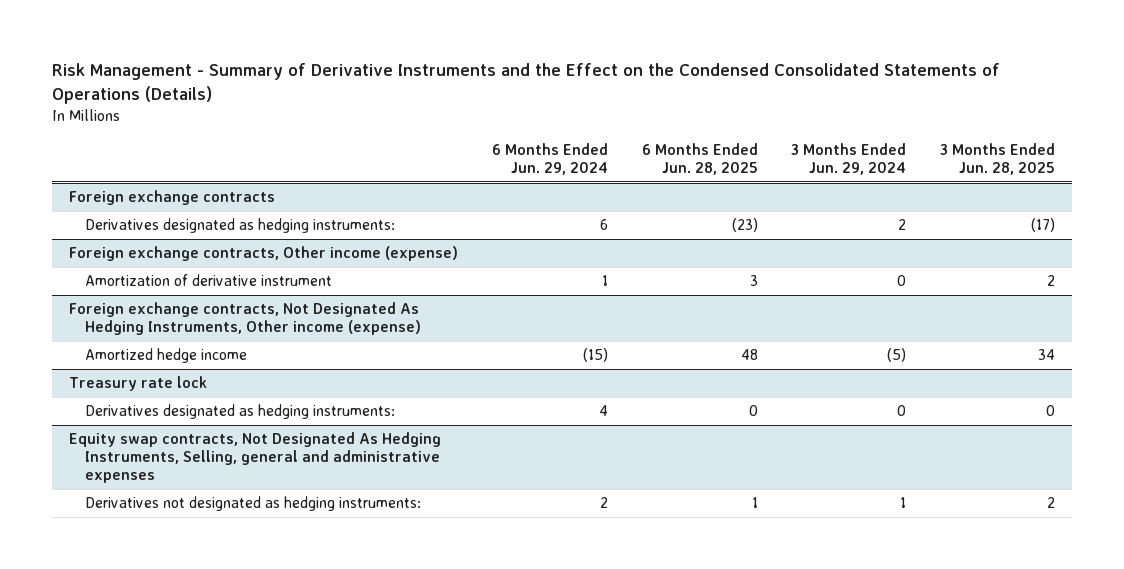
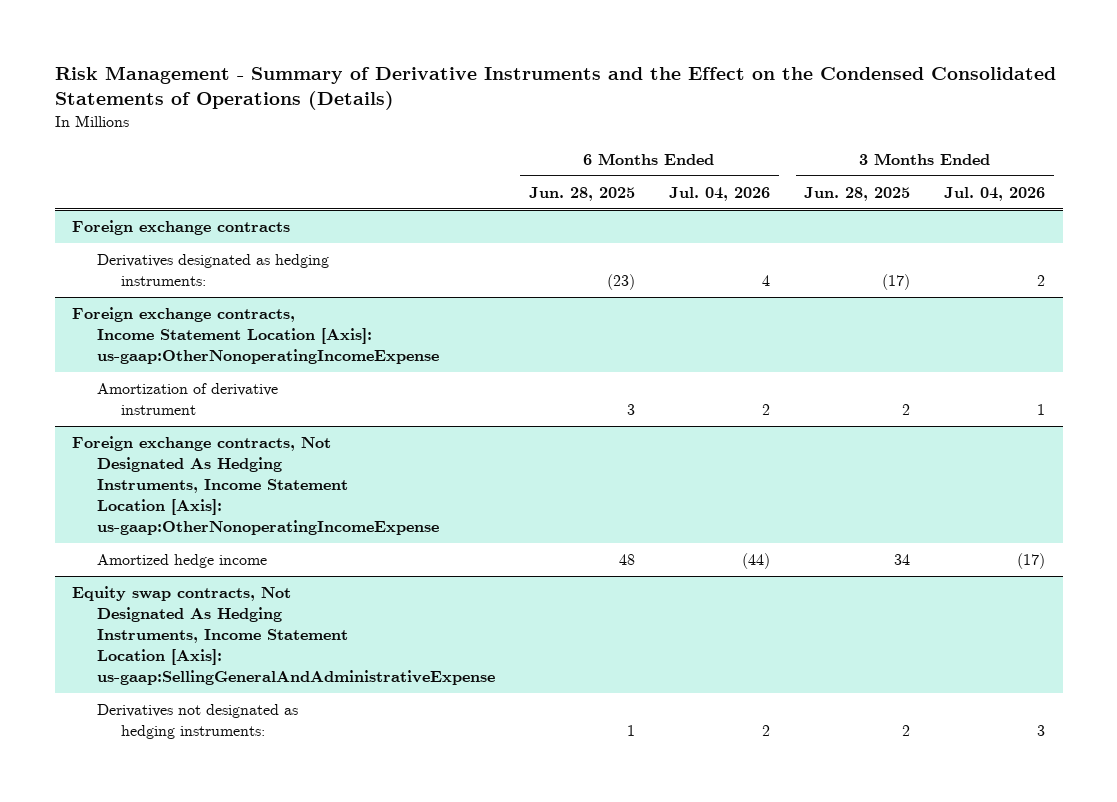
- | 6 Months Ended Jun. 29, 2024 | 6 Months Ended Jun. 28, 2025 | 3 Months Ended Jun. 29, 2024 | 3 Months Ended Jun. 28, 2025
+ | 6 Months Ended Jun. 28, 2025 | 6 Months Ended Jul. 04, 2026 | 3 Months Ended Jun. 28, 2025 | 3 Months Ended Jul. 04, 2026
- Foreign exchange contracts, Other income (expense)
+ Foreign exchange contracts, Income Statement Location [Axis]: us-gaap:OtherNonoperatingIncomeExpense
- Foreign exchange contracts, Not Designated As Hedging Instruments, Other income (expense)
+ Foreign exchange contracts, Not Designated As Hedging Instruments, Income Statement Location [Axis]: us-gaap:OtherNonoperatingIncomeExpense
- Treasury rate lock
- Derivatives designated as hedging instruments: | 4 | 0 | 0 | 0
- Equity swap contracts, Not Designated As Hedging Instruments, Selling, general and administrative expenses
+ Equity swap contracts, Not Designated As Hedging Instruments, Income Statement Location [Axis]: us-gaap:SellingGeneralAndAdministrativeExpense

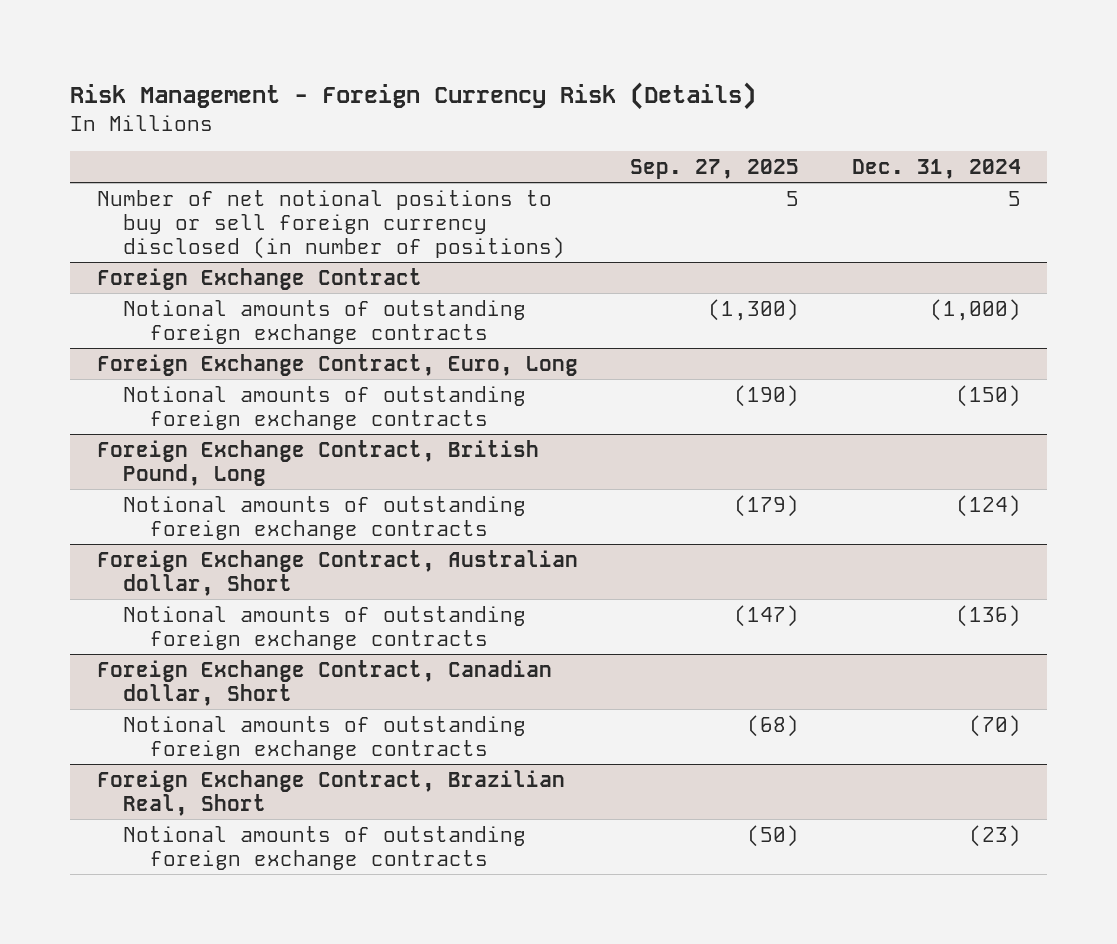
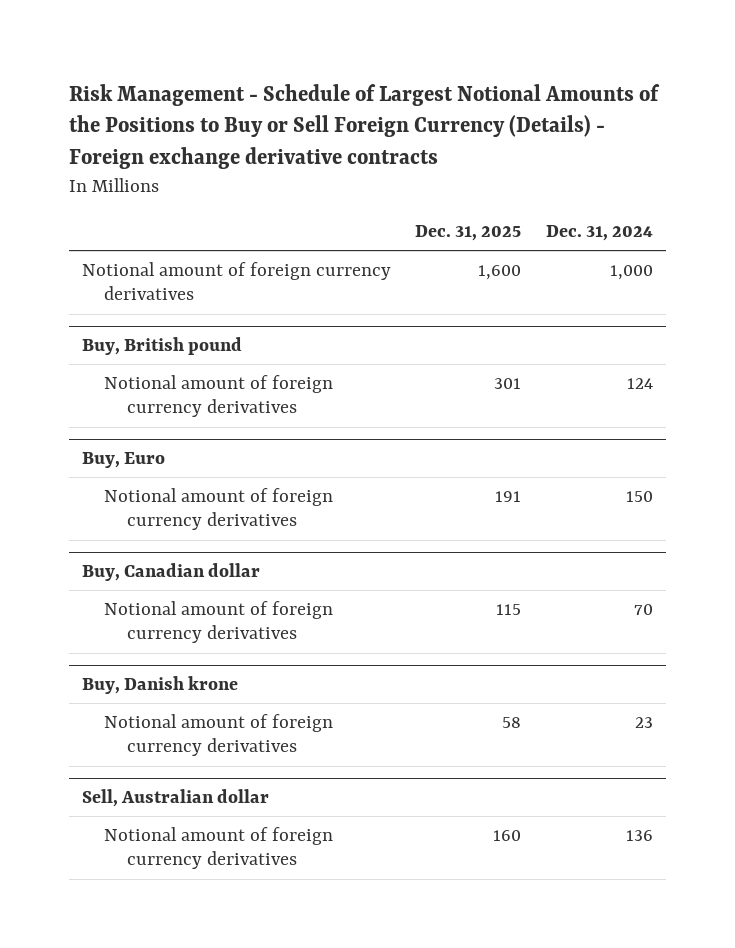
- Risk Management - Foreign Currency Risk (Details)
+ Risk Management - Schedule of Largest Notional Amounts of the Positions to Buy or Sell Foreign Currency (Details) - Foreign exchange derivative contracts
- | Sep. 27, 2025 | Dec. 31, 2024
+ | Dec. 31, 2025 | Dec. 31, 2024
- Number of net notional positions to buy or sell foreign currency disclosed (in number of positions) | 5 | 5
- Foreign Exchange Contract
- Notional amounts of outstanding foreign exchange contracts | (1,300) | (1,000)
- Foreign Exchange Contract, Euro, Long
- Notional amounts of outstanding foreign exchange contracts | (190) | (150)
- Foreign Exchange Contract, British Pound, Long
- Notional amounts of outstanding foreign exchange contracts | (179) | (124)
- Foreign Exchange Contract, Australian dollar, Short
- Notional amounts of outstanding foreign exchange contracts | (147) | (136)
- Foreign Exchange Contract, Canadian dollar, Short
- Notional amounts of outstanding foreign exchange contracts | (68) | (70)
- Foreign Exchange Contract, Brazilian Real, Short
- Notional amounts of outstanding foreign exchange contracts | (50) | (23)
+ Notional amount of foreign currency derivatives | 1,600 | 1,000
+ Buy, British pound
+ Notional amount of foreign currency derivatives | 301 | 124
+ Buy, Euro
+ Notional amount of foreign currency derivatives | 191 | 150
+ Buy, Canadian dollar
+ Notional amount of foreign currency derivatives | 115 | 70
+ Buy, Danish krone
+ Notional amount of foreign currency derivatives | 58 | 23
+ Sell, Australian dollar
+ Notional amount of foreign currency derivatives | 160 | 136

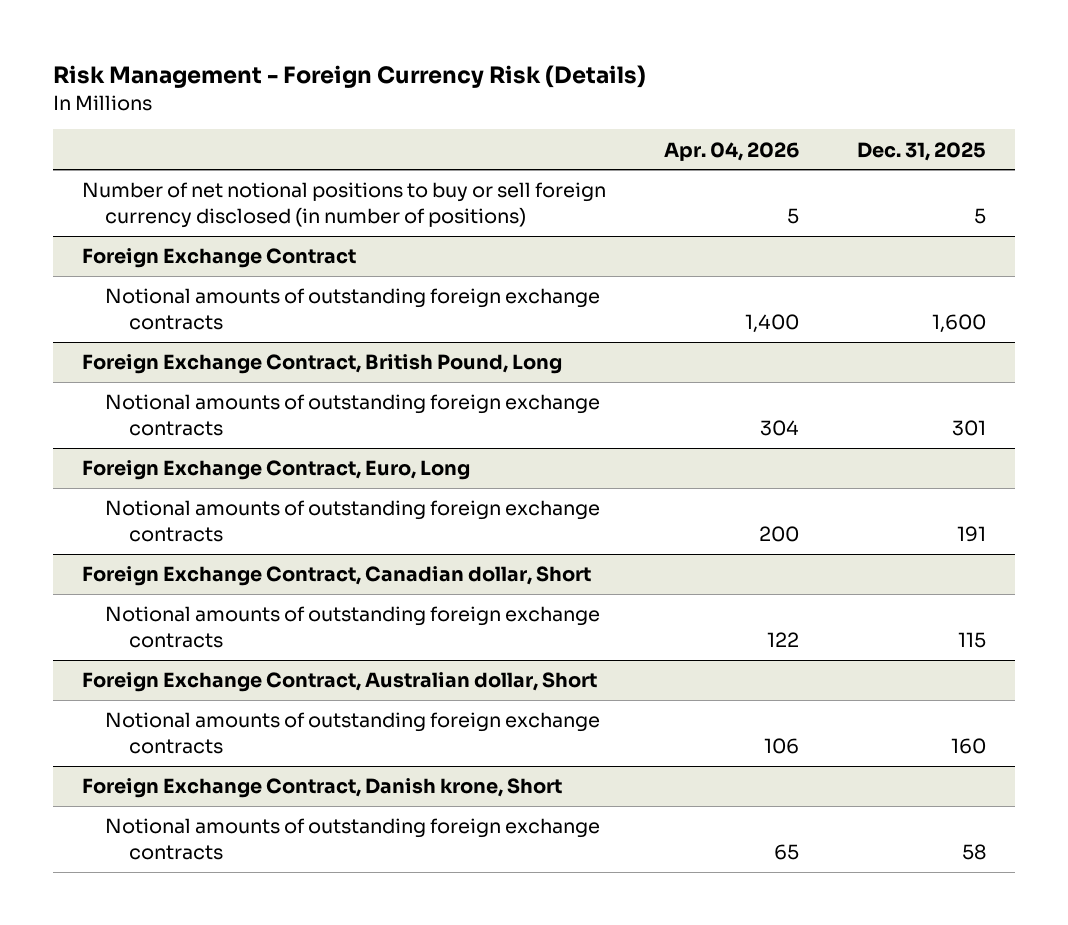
- Risk Management - Schedule of Largest Notional Amounts of the Positions to Buy or Sell Foreign Currency (Details) - Foreign exchange derivative contracts
+ Risk Management - Foreign Currency Risk (Details)
- | Dec. 31, 2025 | Dec. 31, 2024
+ | Apr. 04, 2026 | Dec. 31, 2025
- Notional amount of foreign currency derivatives | 1,600 | 1,000
- Buy, British pound
- Notional amount of foreign currency derivatives | 301 | 124
- Buy, Euro
- Notional amount of foreign currency derivatives | 191 | 150
- Buy, Canadian dollar
- Notional amount of foreign currency derivatives | 115 | 70
- Buy, Danish krone
- Notional amount of foreign currency derivatives | 58 | 23
- Sell, Australian dollar
- Notional amount of foreign currency derivatives | 160 | 136
+ Number of net notional positions to buy or sell foreign currency disclosed (in number of positions) | 5 | 5
+ Foreign Exchange Contract
+ Notional amounts of outstanding foreign exchange contracts | 1,400 | 1,600
+ Foreign Exchange Contract, British Pound, Long
+ Notional amounts of outstanding foreign exchange contracts | 304 | 301
+ Foreign Exchange Contract, Euro, Long
+ Notional amounts of outstanding foreign exchange contracts | 200 | 191
+ Foreign Exchange Contract, Canadian dollar, Short
+ Notional amounts of outstanding foreign exchange contracts | 122 | 115
+ Foreign Exchange Contract, Australian dollar, Short
+ Notional amounts of outstanding foreign exchange contracts | 106 | 160
+ Foreign Exchange Contract, Danish krone, Short
+ Notional amounts of outstanding foreign exchange contracts | 65 | 58

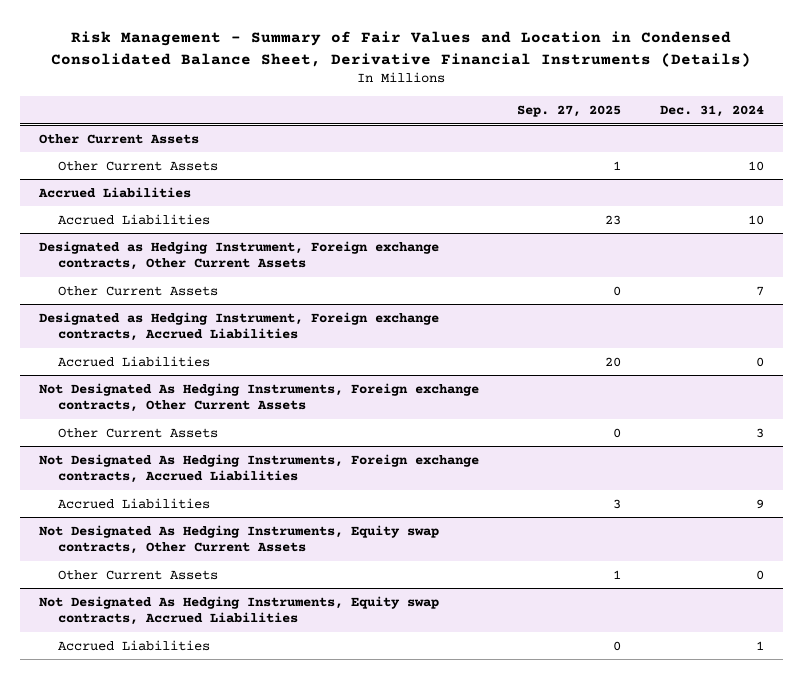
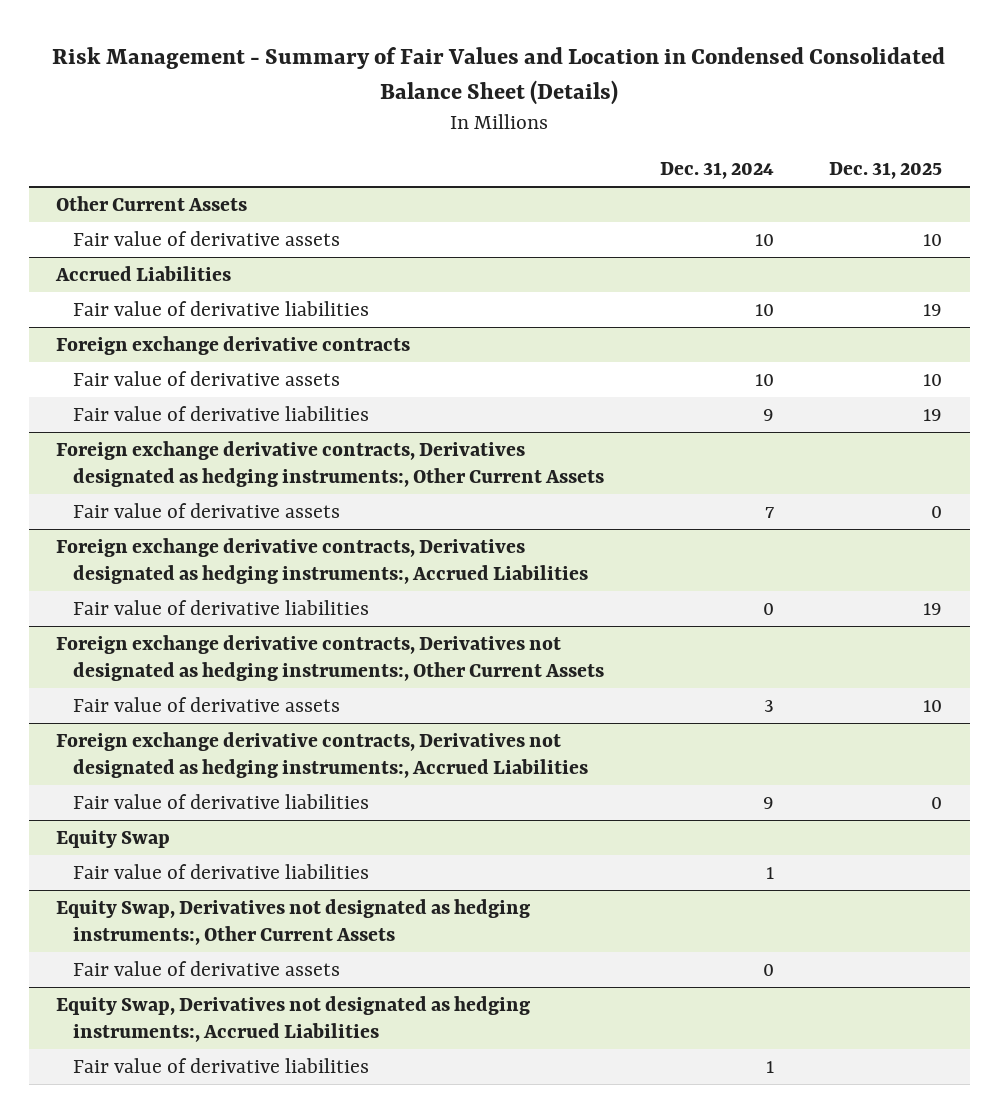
- Risk Management - Summary of Fair Values and Location in Condensed Consolidated Balance Sheet, Derivative Financial Instruments (Details)
+ Risk Management - Summary of Fair Values and Location in Condensed Consolidated Balance Sheet (Details)
- | Sep. 27, 2025 | Dec. 31, 2024
+ | Dec. 31, 2024 | Dec. 31, 2025
@ Other Current Assets
- Other Current Assets | 1 | 10
+ Fair value of derivative assets | 10 | 10
@ Accrued Liabilities
- Accrued Liabilities | 23 | 10
- Designated as Hedging Instrument, Foreign exchange contracts, Other Current Assets
- Other Current Assets | 0 | 7
- Designated as Hedging Instrument, Foreign exchange contracts, Accrued Liabilities
- Accrued Liabilities | 20 | 0
- Not Designated As Hedging Instruments, Foreign exchange contracts, Other Current Assets
- Other Current Assets | 0 | 3
- Not Designated As Hedging Instruments, Foreign exchange contracts, Accrued Liabilities
- Accrued Liabilities | 3 | 9
- Not Designated As Hedging Instruments, Equity swap contracts, Other Current Assets
- Other Current Assets | 1 | 0
- Not Designated As Hedging Instruments, Equity swap contracts, Accrued Liabilities
- Accrued Liabilities | 0 | 1
@ Accrued Liabilities
+ Fair value of derivative liabilities | 10 | 19
+ Foreign exchange derivative contracts
+ Fair value of derivative assets | 10 | 10
+ Fair value of derivative liabilities | 9 | 19
+ Foreign exchange derivative contracts, Derivatives designated as hedging instruments:, Other Current Assets
+ Fair value of derivative assets | 7 | 0
+ Foreign exchange derivative contracts, Derivatives designated as hedging instruments:, Accrued Liabilities
+ Fair value of derivative liabilities | 0 | 19
+ Foreign exchange derivative contracts, Derivatives not designated as hedging instruments:, Other Current Assets
+ Fair value of derivative assets | 3 | 10
+ Foreign exchange derivative contracts, Derivatives not designated as hedging instruments:, Accrued Liabilities
+ Fair value of derivative liabilities | 9 | 0
+ Equity Swap
+ Fair value of derivative liabilities | 1 |
+ Equity Swap, Derivatives not designated as hedging instruments:, Other Current Assets
+ Fair value of derivative assets | 0 |
+ Equity Swap, Derivatives not designated as hedging instruments:, Accrued Liabilities
+ Fair value of derivative liabilities | 1 |

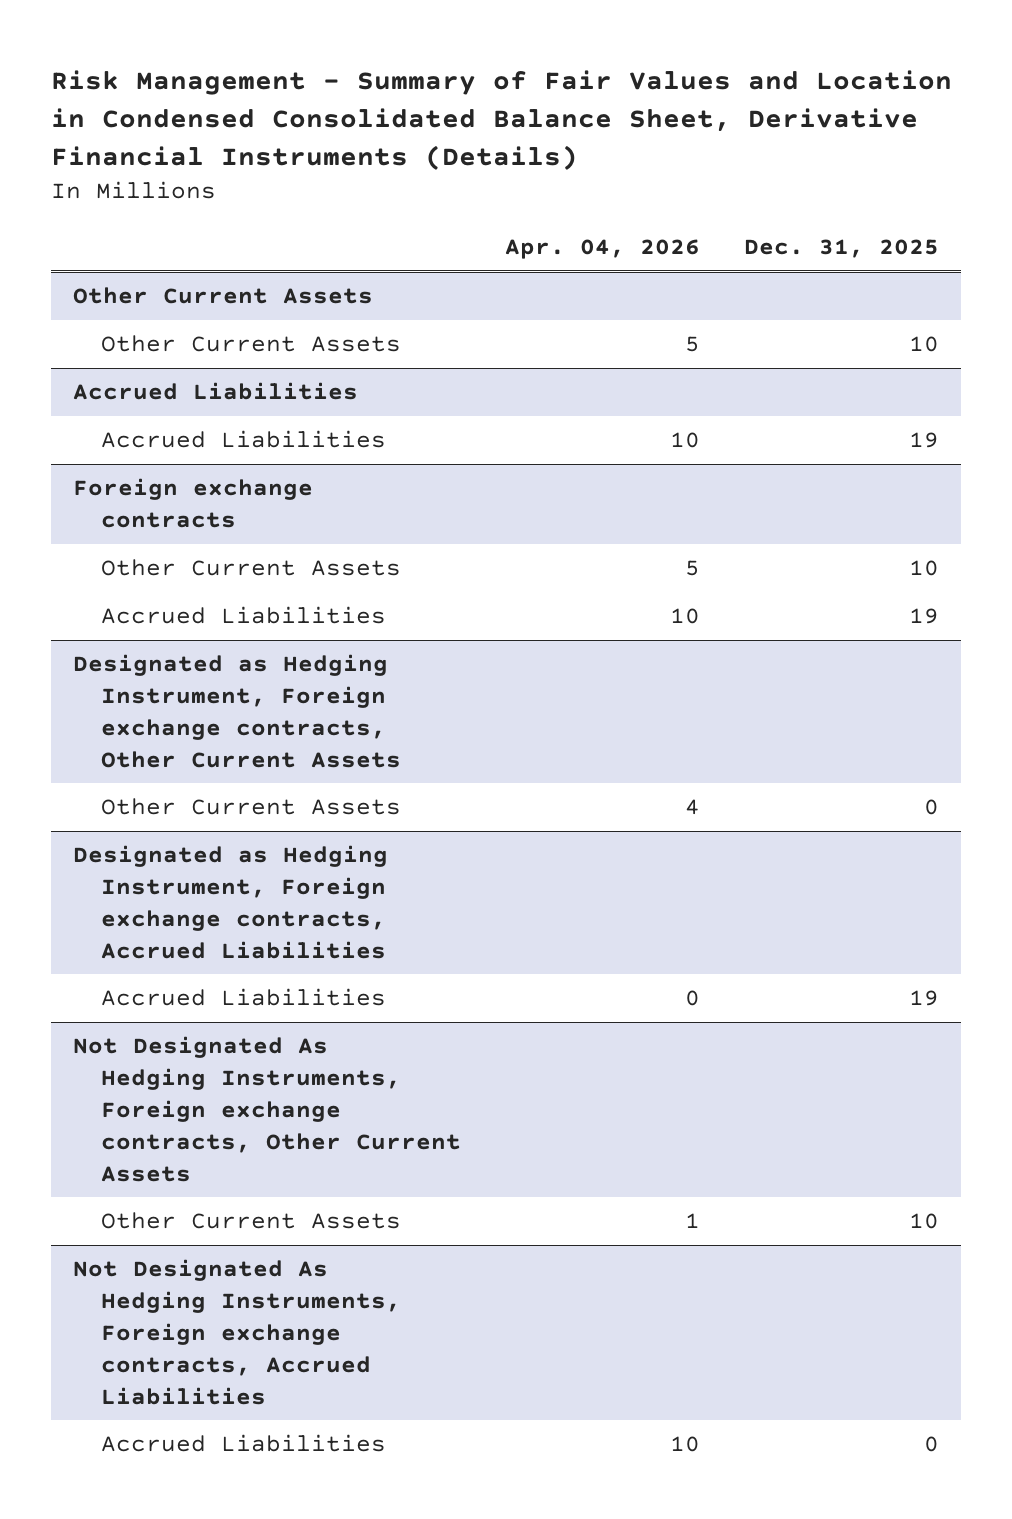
- Risk Management - Summary of Fair Values and Location in Condensed Consolidated Balance Sheet (Details)
+ Risk Management - Summary of Fair Values and Location in Condensed Consolidated Balance Sheet, Derivative Financial Instruments (Details)
- | Dec. 31, 2024 | Dec. 31, 2025
+ | Apr. 04, 2026 | Dec. 31, 2025
@ Other Current Assets
- Fair value of derivative assets | 10 | 10
+ Other Current Assets | 5 | 10
@ Accrued Liabilities
- Fair value of derivative liabilities | 10 | 19
- Foreign exchange derivative contracts
- Fair value of derivative assets | 10 | 10
- Fair value of derivative liabilities | 9 | 19
- Foreign exchange derivative contracts, Derivatives designated as hedging instruments:, Other Current Assets
- Fair value of derivative assets | 7 | 0
- Foreign exchange derivative contracts, Derivatives designated as hedging instruments:, Accrued Liabilities
- Fair value of derivative liabilities | 0 | 19
- Foreign exchange derivative contracts, Derivatives not designated as hedging instruments:, Other Current Assets
- Fair value of derivative assets | 3 | 10
- Foreign exchange derivative contracts, Derivatives not designated as hedging instruments:, Accrued Liabilities
- Fair value of derivative liabilities | 9 | 0
- Equity Swap
- Fair value of derivative liabilities | 1 |
- Equity Swap, Derivatives not designated as hedging instruments:, Other Current Assets
- Fair value of derivative assets | 0 |
- Equity Swap, Derivatives not designated as hedging instruments:, Accrued Liabilities
- Fair value of derivative liabilities | 1 |
@ Accrued Liabilities
+ Accrued Liabilities | 10 | 19
+ Foreign exchange contracts
+ Other Current Assets | 5 | 10
+ Accrued Liabilities | 10 | 19
+ Designated as Hedging Instrument, Foreign exchange contracts, Other Current Assets
+ Other Current Assets | 4 | 0
+ Designated as Hedging Instrument, Foreign exchange contracts, Accrued Liabilities
+ Accrued Liabilities | 0 | 19
+ Not Designated As Hedging Instruments, Foreign exchange contracts, Other Current Assets
+ Other Current Assets | 1 | 10
+ Not Designated As Hedging Instruments, Foreign exchange contracts, Accrued Liabilities
+ Accrued Liabilities | 10 | 0

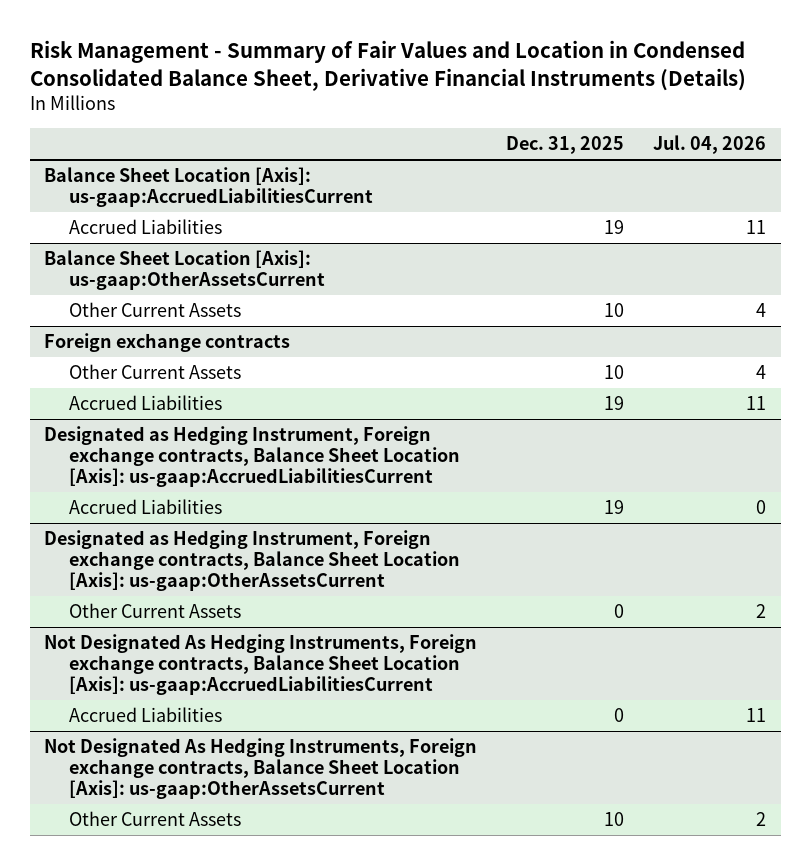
- | Apr. 04, 2026 | Dec. 31, 2025
+ | Dec. 31, 2025 | Jul. 04, 2026
- Other Current Assets
- Other Current Assets | 5 | 10
- Accrued Liabilities
+ Balance Sheet Location [Axis]: us-gaap:AccruedLiabilitiesCurrent
+ Balance Sheet Location [Axis]: us-gaap:OtherAssetsCurrent
+ Other Current Assets | 10 | 4
- Designated as Hedging Instrument, Foreign exchange contracts, Other Current Assets
- Other Current Assets | 4 | 0
- Designated as Hedging Instrument, Foreign exchange contracts, Accrued Liabilities
+ Designated as Hedging Instrument, Foreign exchange contracts, Balance Sheet Location [Axis]: us-gaap:AccruedLiabilitiesCurrent
- Not Designated As Hedging Instruments, Foreign exchange contracts, Other Current Assets
- Other Current Assets | 1 | 10
- Not Designated As Hedging Instruments, Foreign exchange contracts, Accrued Liabilities
+ Designated as Hedging Instrument, Foreign exchange contracts, Balance Sheet Location [Axis]: us-gaap:OtherAssetsCurrent
+ Other Current Assets | 0 | 2
+ Not Designated As Hedging Instruments, Foreign exchange contracts, Balance Sheet Location [Axis]: us-gaap:AccruedLiabilitiesCurrent
+ Not Designated As Hedging Instruments, Foreign exchange contracts, Balance Sheet Location [Axis]: us-gaap:OtherAssetsCurrent
+ Other Current Assets | 10 | 2

